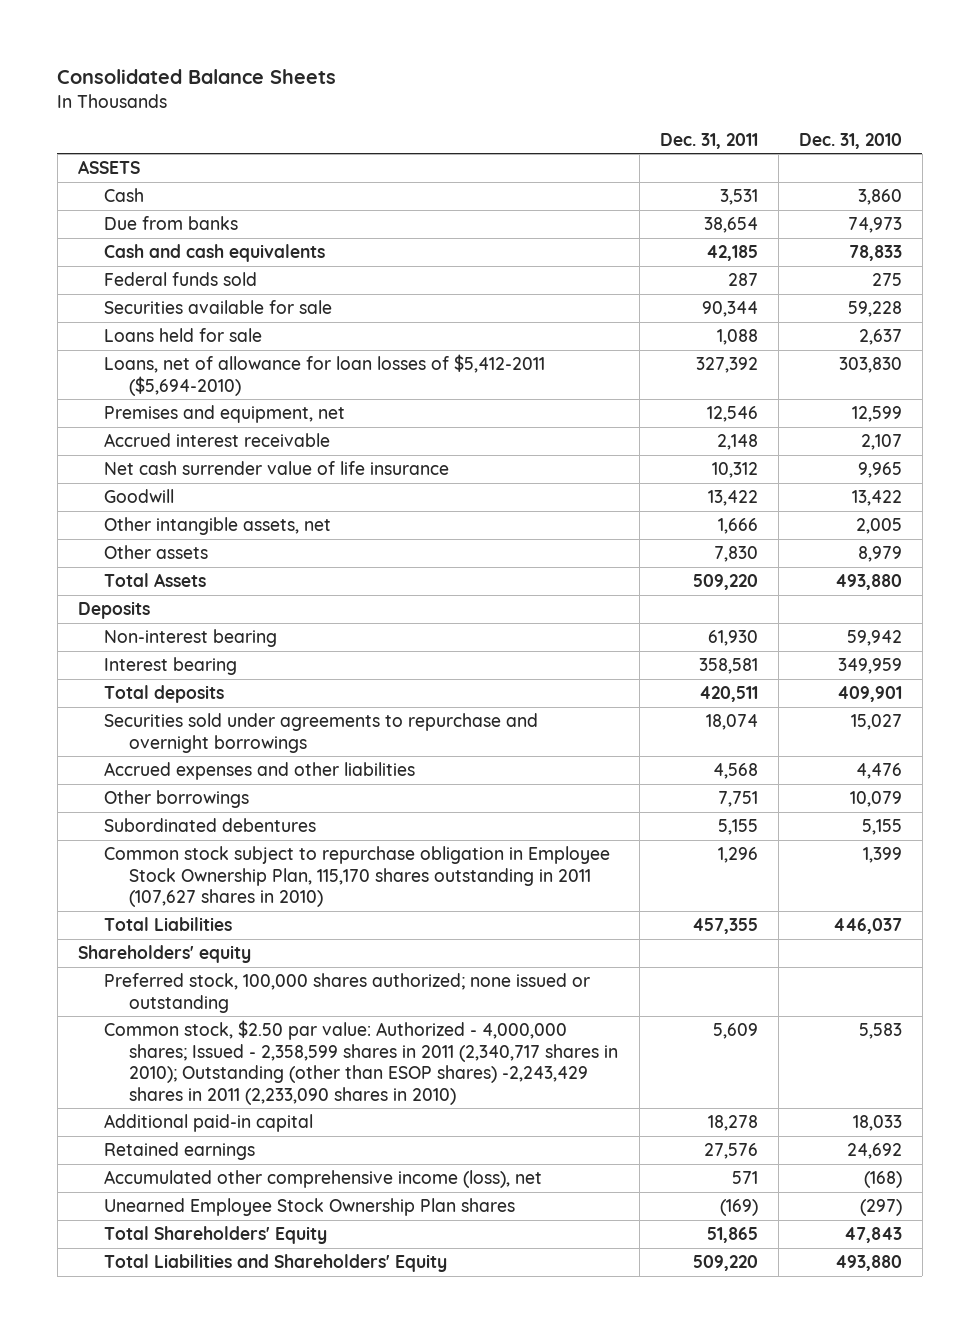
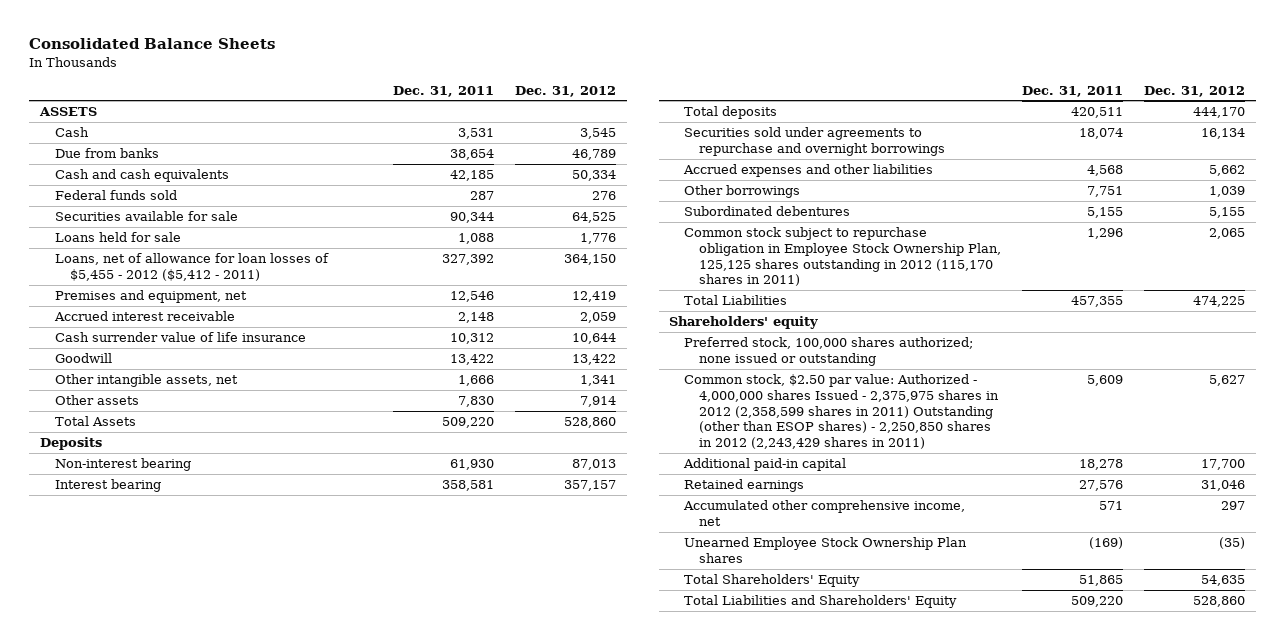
- | Dec. 31, 2011 | Dec. 31, 2010
+ | Dec. 31, 2011 | Dec. 31, 2012
- Loans, net of allowance for loan losses of $5,412-2011 ($5,694-2010) | 327,392 | 303,830
+ Loans, net of allowance for loan losses of $5,455 - 2012 ($5,412 - 2011) | 327,392 | 364,150
- Net cash surrender value of life insurance | 10,312 | 9,965
+ Cash surrender value of life insurance | 10,312 | 10,644
- Common stock subject to repurchase obligation in Employee Stock Ownership Plan, 115,170 shares outstanding in 2011 (107,627 shares in 2010) | 1,296 | 1,399
+ Common stock subject to repurchase obligation in Employee Stock Ownership Plan, 125,125 shares outstanding in 2012 (115,170 shares in 2011) | 1,296 | 2,065
- Common stock, $2.50 par value: Authorized - 4,000,000 shares; Issued - 2,358,599 shares in 2011 (2,340,717 shares in 2010); Outstanding (other than ESOP shares) -2,243,429 shares in 2011 (2,233,090 shares in 2010) | 5,609 | 5,583
+ Common stock, $2.50 par value: Authorized - 4,000,000 shares Issued - 2,375,975 shares in 2012 (2,358,599 shares in 2011) Outstanding (other than ESOP shares) - 2,250,850 shares in 2012 (2,243,429 shares in 2011) | 5,609 | 5,627
- Accumulated other comprehensive income (loss), net | 571 | (168)
+ Accumulated other comprehensive income, net | 571 | 297

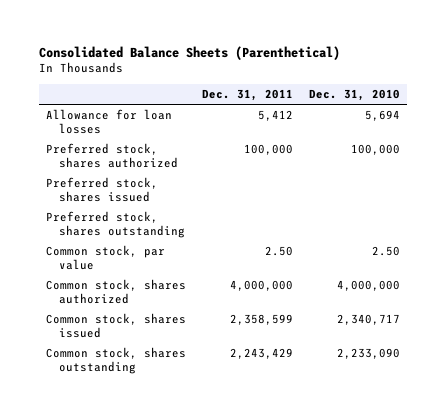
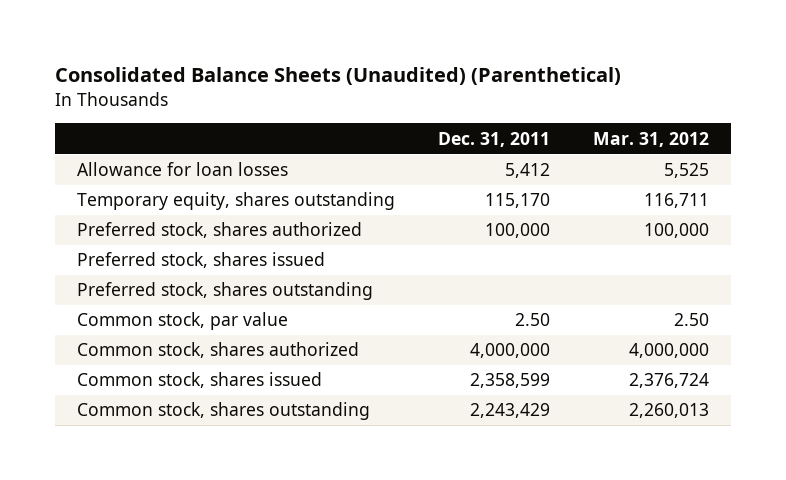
- Consolidated Balance Sheets (Parenthetical)
+ Consolidated Balance Sheets (Unaudited) (Parenthetical)
- | Dec. 31, 2011 | Dec. 31, 2010
+ | Dec. 31, 2011 | Mar. 31, 2012
+ Temporary equity, shares outstanding | 115,170 | 116,711

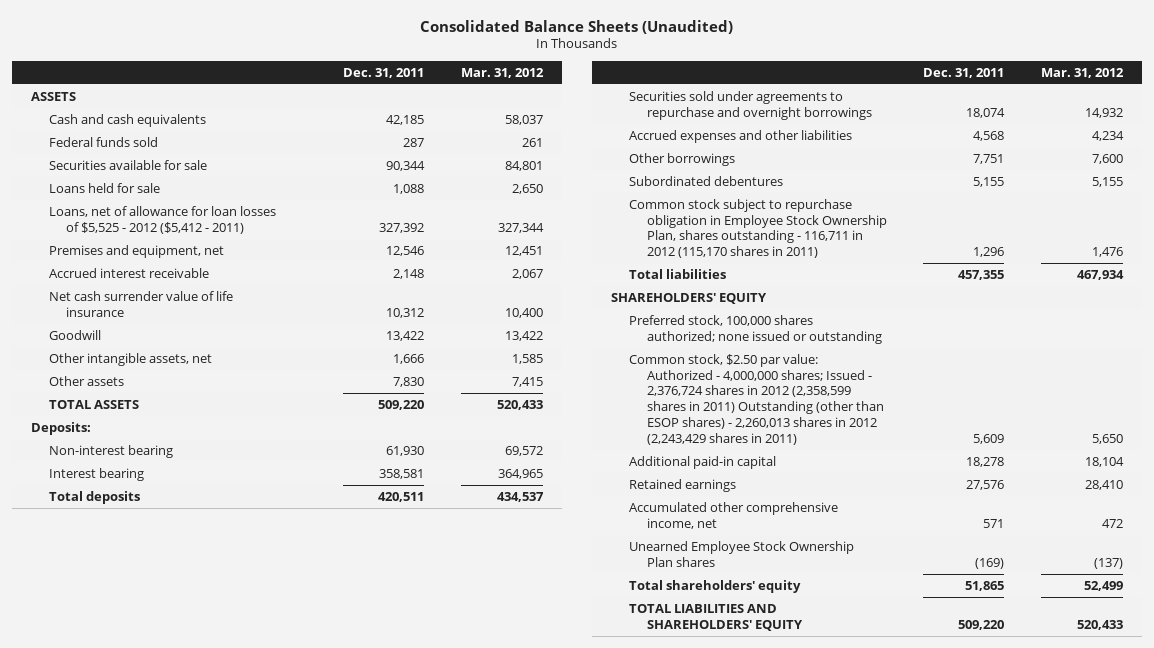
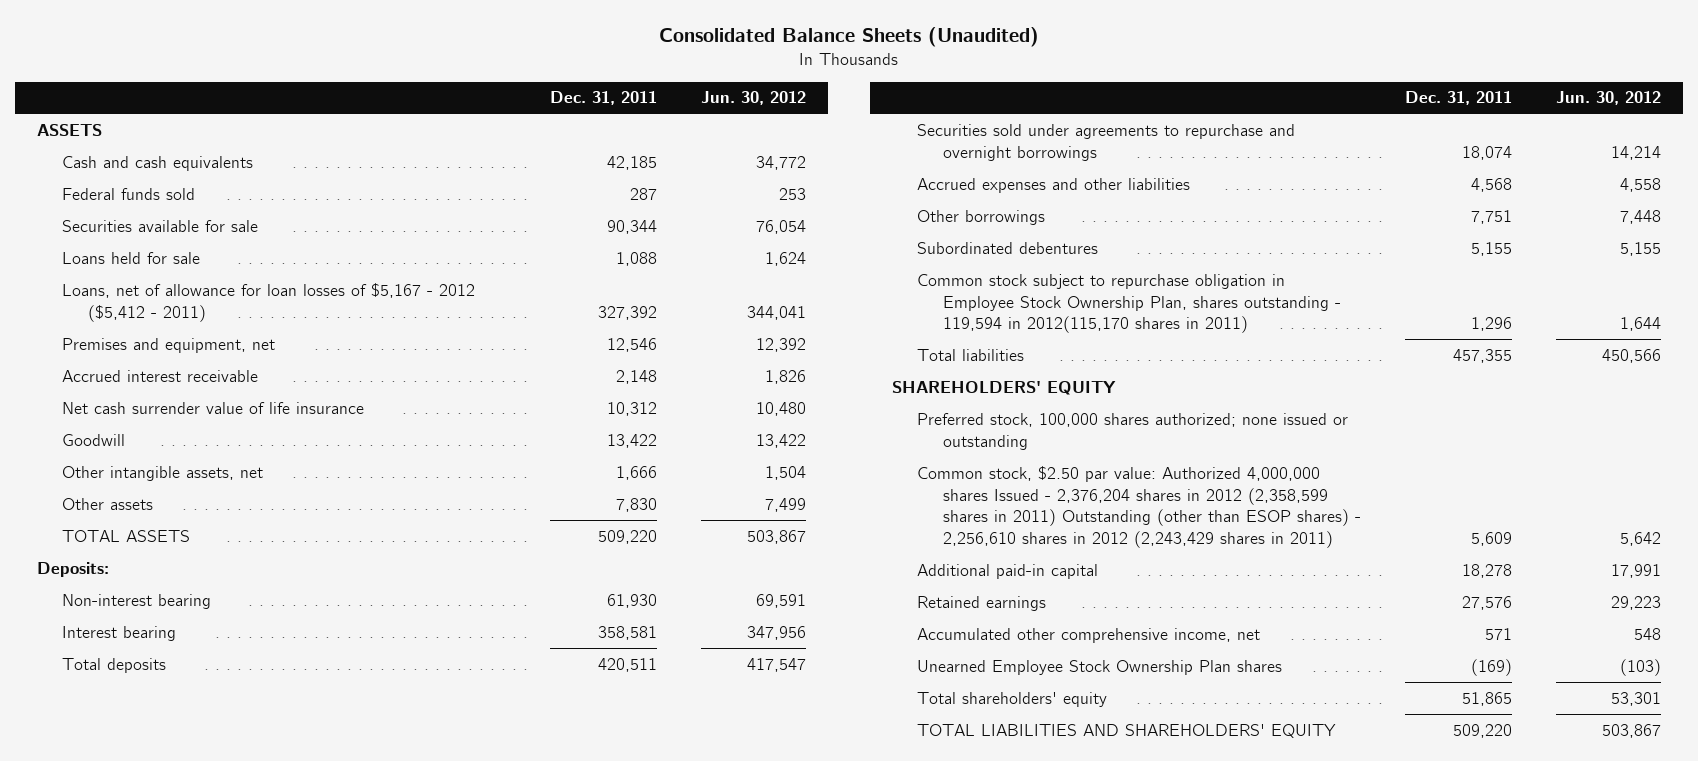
- | Dec. 31, 2011 | Mar. 31, 2012
+ | Dec. 31, 2011 | Jun. 30, 2012
- Loans, net of allowance for loan losses of $5,525 - 2012 ($5,412 - 2011) | 327,392 | 327,344
+ Loans, net of allowance for loan losses of $5,167 - 2012 ($5,412 - 2011) | 327,392 | 344,041
- Common stock subject to repurchase obligation in Employee Stock Ownership Plan, shares outstanding - 116,711 in 2012 (115,170 shares in 2011) | 1,296 | 1,476
+ Common stock subject to repurchase obligation in Employee Stock Ownership Plan, shares outstanding - 119,594 in 2012(115,170 shares in 2011) | 1,296 | 1,644
- Common stock, $2.50 par value: Authorized - 4,000,000 shares; Issued - 2,376,724 shares in 2012 (2,358,599 shares in 2011) Outstanding (other than ESOP shares) - 2,260,013 shares in 2012 (2,243,429 shares in 2011) | 5,609 | 5,650
+ Common stock, $2.50 par value: Authorized 4,000,000 shares Issued - 2,376,204 shares in 2012 (2,358,599 shares in 2011) Outstanding (other than ESOP shares) - 2,256,610 shares in 2012 (2,243,429 shares in 2011) | 5,609 | 5,642

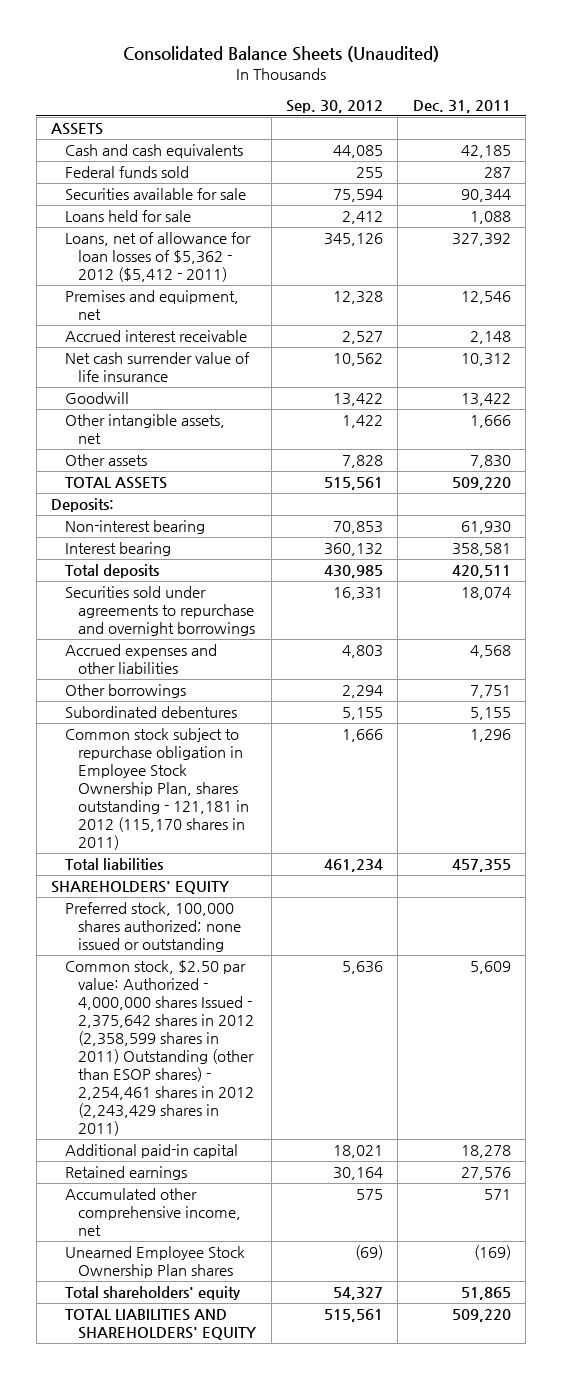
- | Dec. 31, 2011 | Jun. 30, 2012
+ | Sep. 30, 2012 | Dec. 31, 2011
- Loans, net of allowance for loan losses of $5,167 - 2012 ($5,412 - 2011) | 327,392 | 344,041
+ Loans, net of allowance for loan losses of $5,362 - 2012 ($5,412 - 2011) | 345,126 | 327,392
- Common stock subject to repurchase obligation in Employee Stock Ownership Plan, shares outstanding - 119,594 in 2012(115,170 shares in 2011) | 1,296 | 1,644
+ Common stock subject to repurchase obligation in Employee Stock Ownership Plan, shares outstanding - 121,181 in 2012 (115,170 shares in 2011) | 1,666 | 1,296
- Common stock, $2.50 par value: Authorized 4,000,000 shares Issued - 2,376,204 shares in 2012 (2,358,599 shares in 2011) Outstanding (other than ESOP shares) - 2,256,610 shares in 2012 (2,243,429 shares in 2011) | 5,609 | 5,642
+ Common stock, $2.50 par value: Authorized - 4,000,000 shares Issued - 2,375,642 shares in 2012 (2,358,599 shares in 2011) Outstanding (other than ESOP shares) - 2,254,461 shares in 2012 (2,243,429 shares in 2011) | 5,636 | 5,609

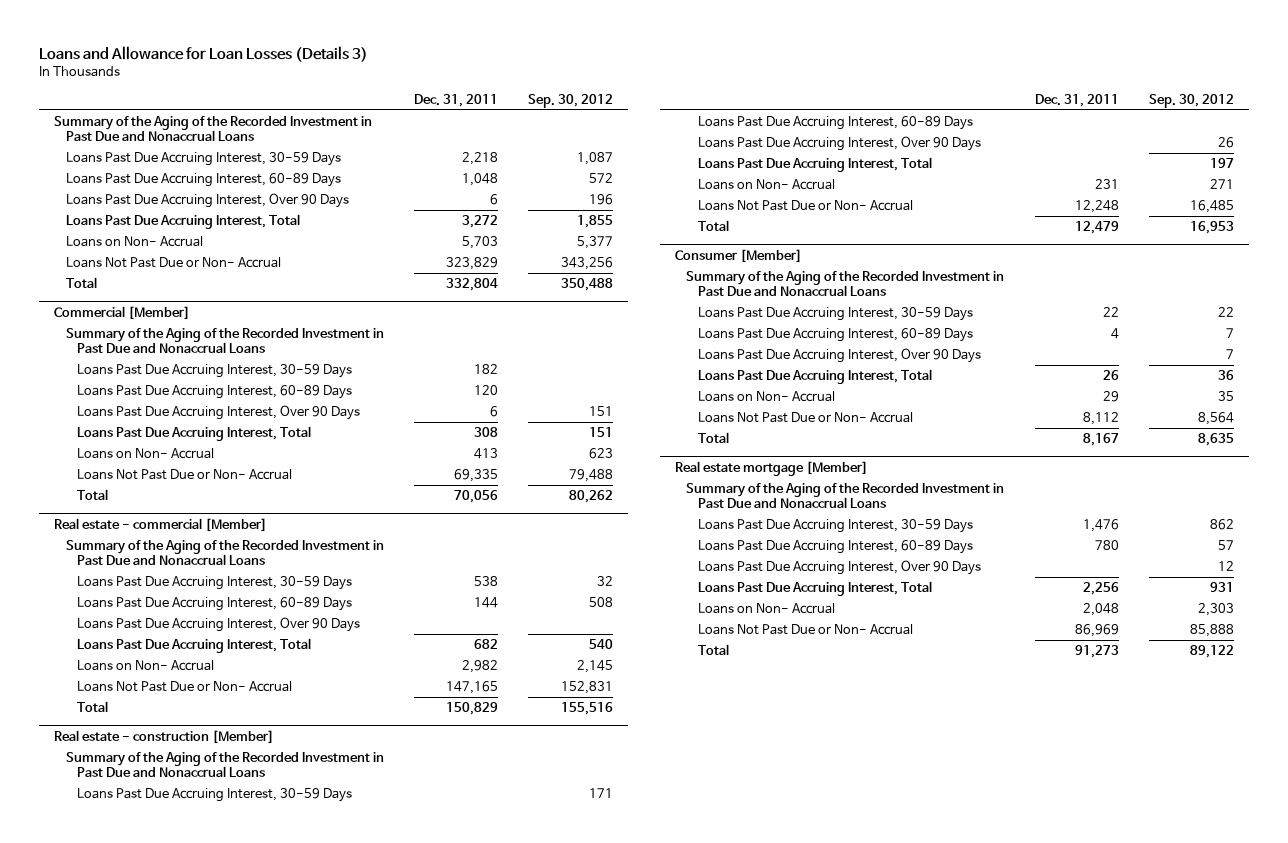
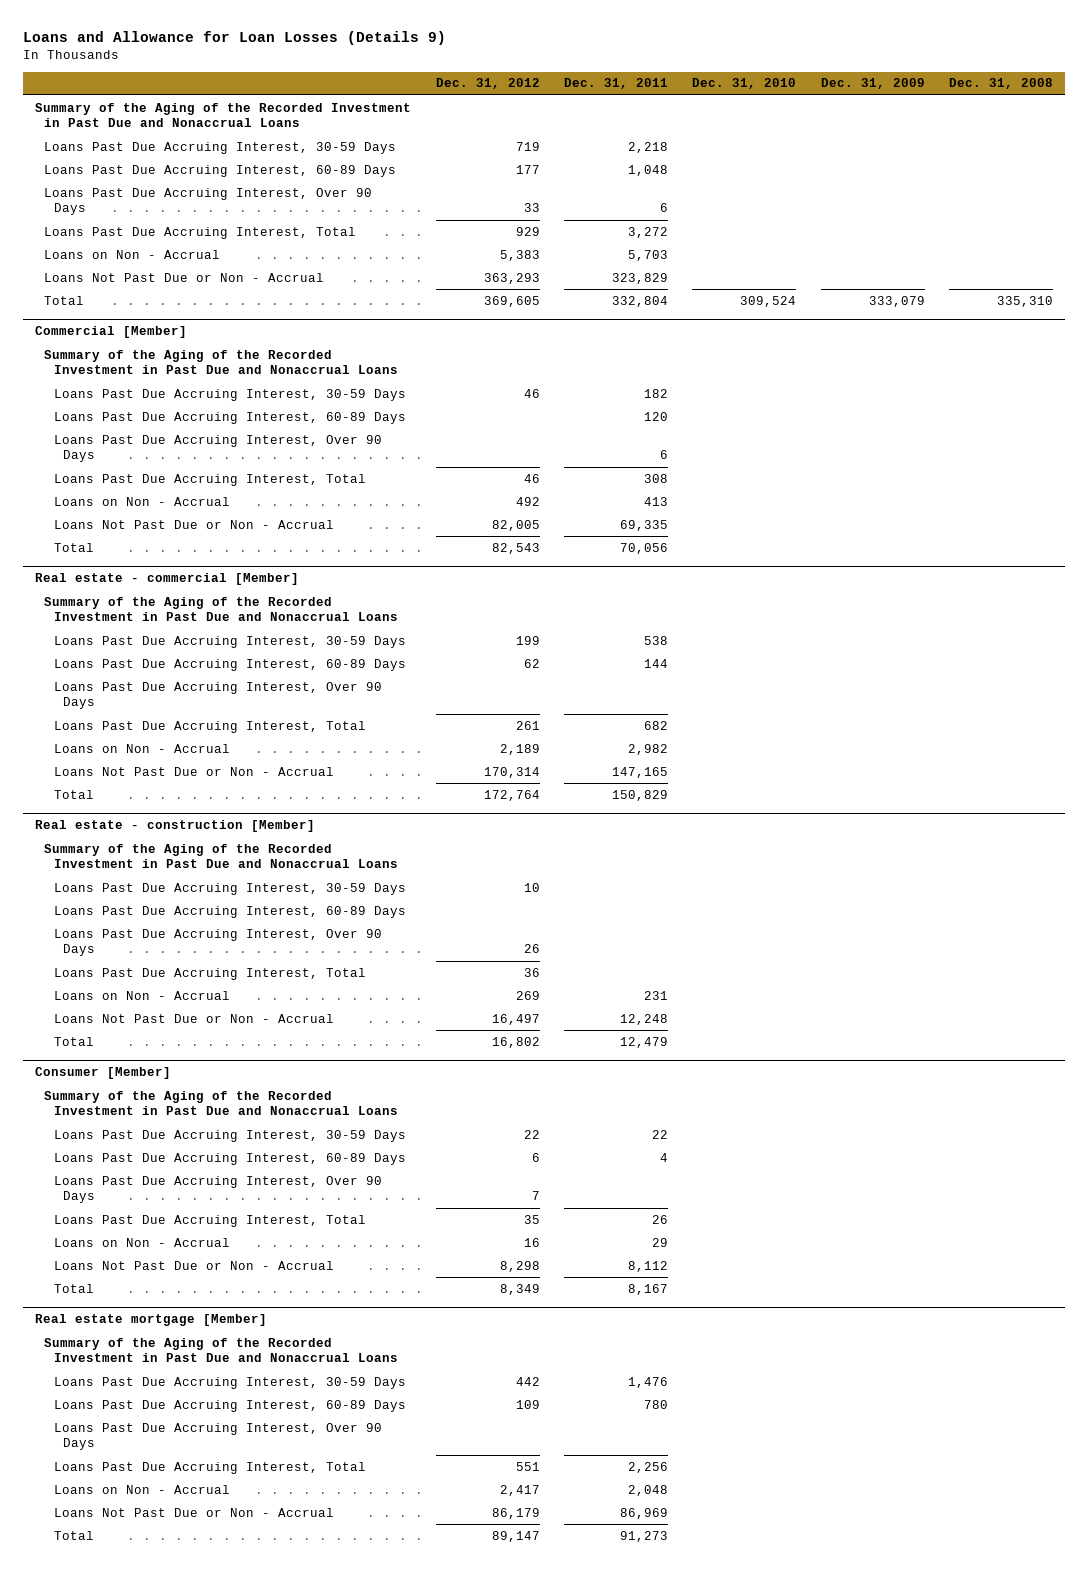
- Loans and Allowance for Loan Losses (Details 3)
+ Loans and Allowance for Loan Losses (Details 9)
- | Dec. 31, 2011 | Sep. 30, 2012
+ | Dec. 31, 2012 | Dec. 31, 2011 | Dec. 31, 2010 | Dec. 31, 2009 | Dec. 31, 2008
- Loans on Non- Accrual | 5,703 | 5,377
- Loans Not Past Due or Non- Accrual | 323,829 | 343,256
+ Loans on Non - Accrual | 5,383 | 5,703 | | |
+ Loans Not Past Due or Non - Accrual | 363,293 | 323,829 | | |
@ Commercial [Member]
- Loans on Non- Accrual | 413 | 623
- Loans Not Past Due or Non- Accrual | 69,335 | 79,488
+ Loans on Non - Accrual | 492 | 413 | | |
+ Loans Not Past Due or Non - Accrual | 82,005 | 69,335 | | |
@ Real estate - commercial [Member]
- Loans on Non- Accrual | 2,982 | 2,145
- Loans Not Past Due or Non- Accrual | 147,165 | 152,831
+ Loans on Non - Accrual | 2,189 | 2,982 | | |
+ Loans Not Past Due or Non - Accrual | 170,314 | 147,165 | | |
@ Real estate - construction [Member]
- Loans on Non- Accrual | 231 | 271
- Loans Not Past Due or Non- Accrual | 12,248 | 16,485
+ Loans on Non - Accrual | 269 | 231 | | |
+ Loans Not Past Due or Non - Accrual | 16,497 | 12,248 | | |
@ Consumer [Member]
- Loans on Non- Accrual | 29 | 35
- Loans Not Past Due or Non- Accrual | 8,112 | 8,564
+ Loans on Non - Accrual | 16 | 29 | | |
+ Loans Not Past Due or Non - Accrual | 8,298 | 8,112 | | |
@ Real estate mortgage [Member]
- Loans on Non- Accrual | 2,048 | 2,303
- Loans Not Past Due or Non- Accrual | 86,969 | 85,888
+ Loans on Non - Accrual | 2,417 | 2,048 | | |
+ Loans Not Past Due or Non - Accrual | 86,179 | 86,969 | | |

